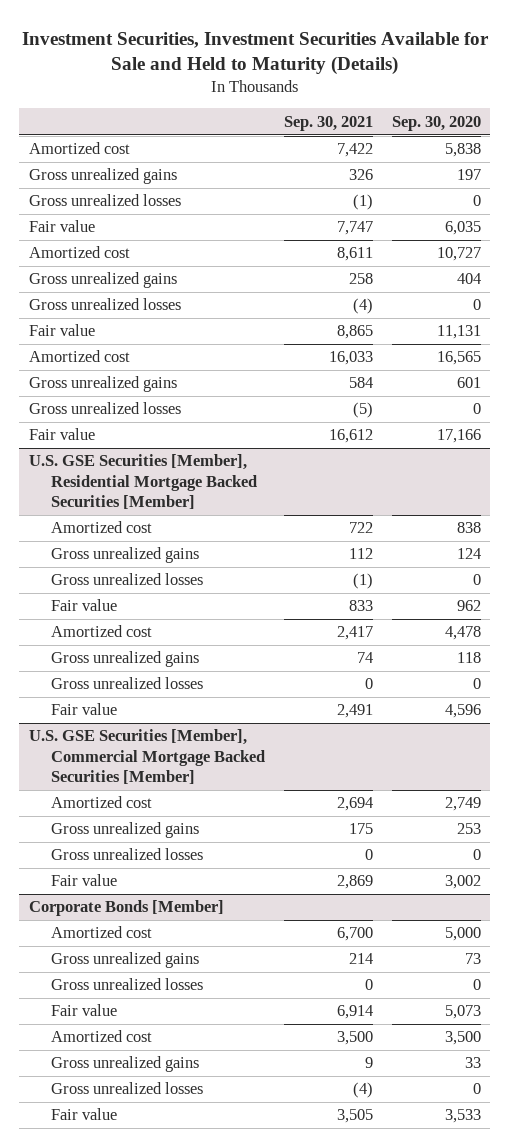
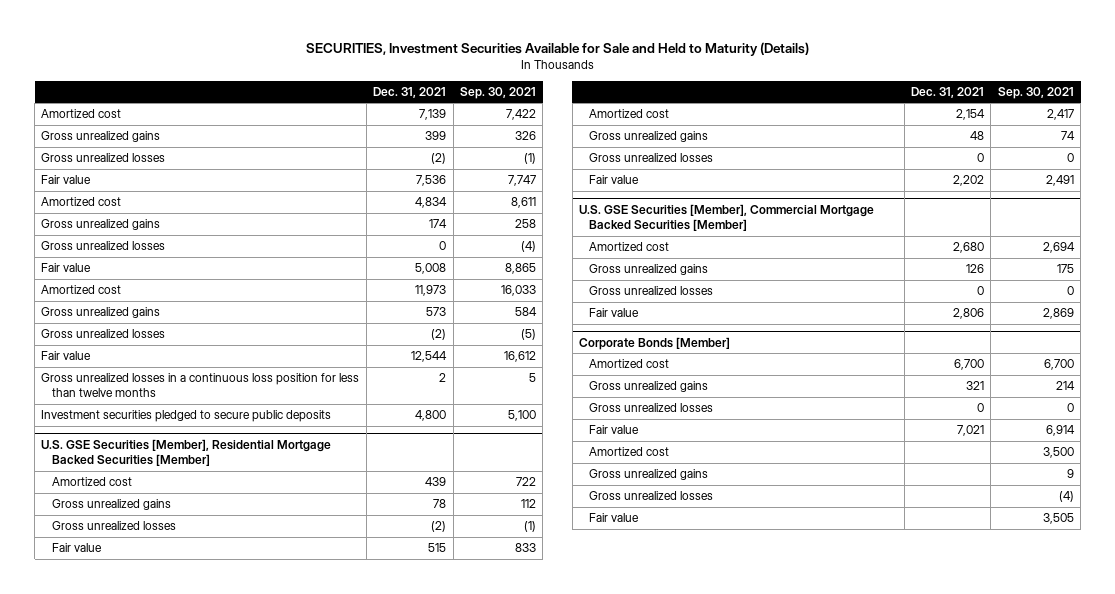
- Investment Securities, Investment Securities Available for Sale and Held to Maturity (Details)
+ SECURITIES, Investment Securities Available for Sale and Held to Maturity (Details)
- | Sep. 30, 2021 | Sep. 30, 2020
+ | Dec. 31, 2021 | Sep. 30, 2021
+ Gross unrealized losses in a continuous loss position for less than twelve months | 2 | 5
+ Investment securities pledged to secure public deposits | 4,800 | 5,100

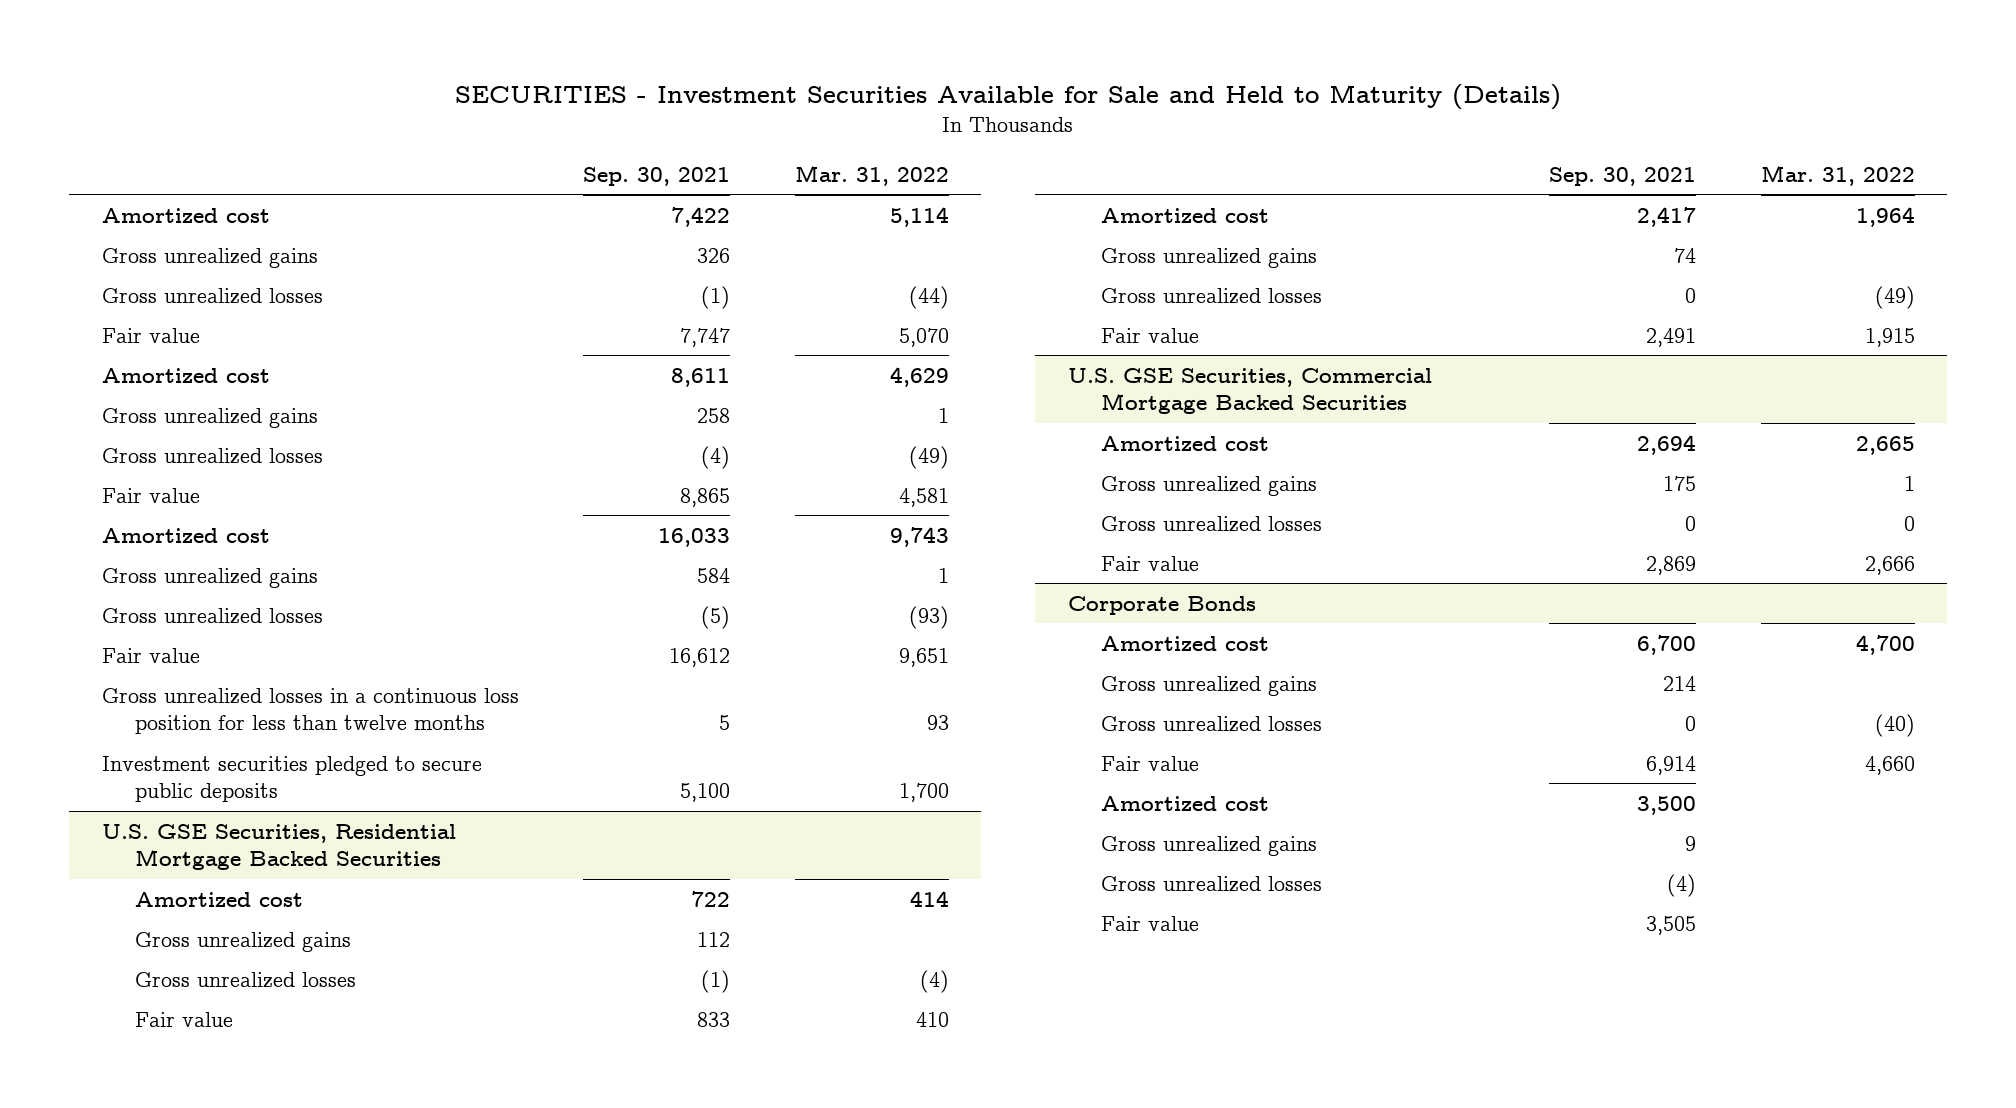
- SECURITIES, Investment Securities Available for Sale and Held to Maturity (Details)
+ SECURITIES - Investment Securities Available for Sale and Held to Maturity (Details)
- | Dec. 31, 2021 | Sep. 30, 2021
+ | Sep. 30, 2021 | Mar. 31, 2022
- U.S. GSE Securities [Member], Residential Mortgage Backed Securities [Member]
+ U.S. GSE Securities, Residential Mortgage Backed Securities
- U.S. GSE Securities [Member], Commercial Mortgage Backed Securities [Member]
+ U.S. GSE Securities, Commercial Mortgage Backed Securities
- Corporate Bonds [Member]
+ Corporate Bonds

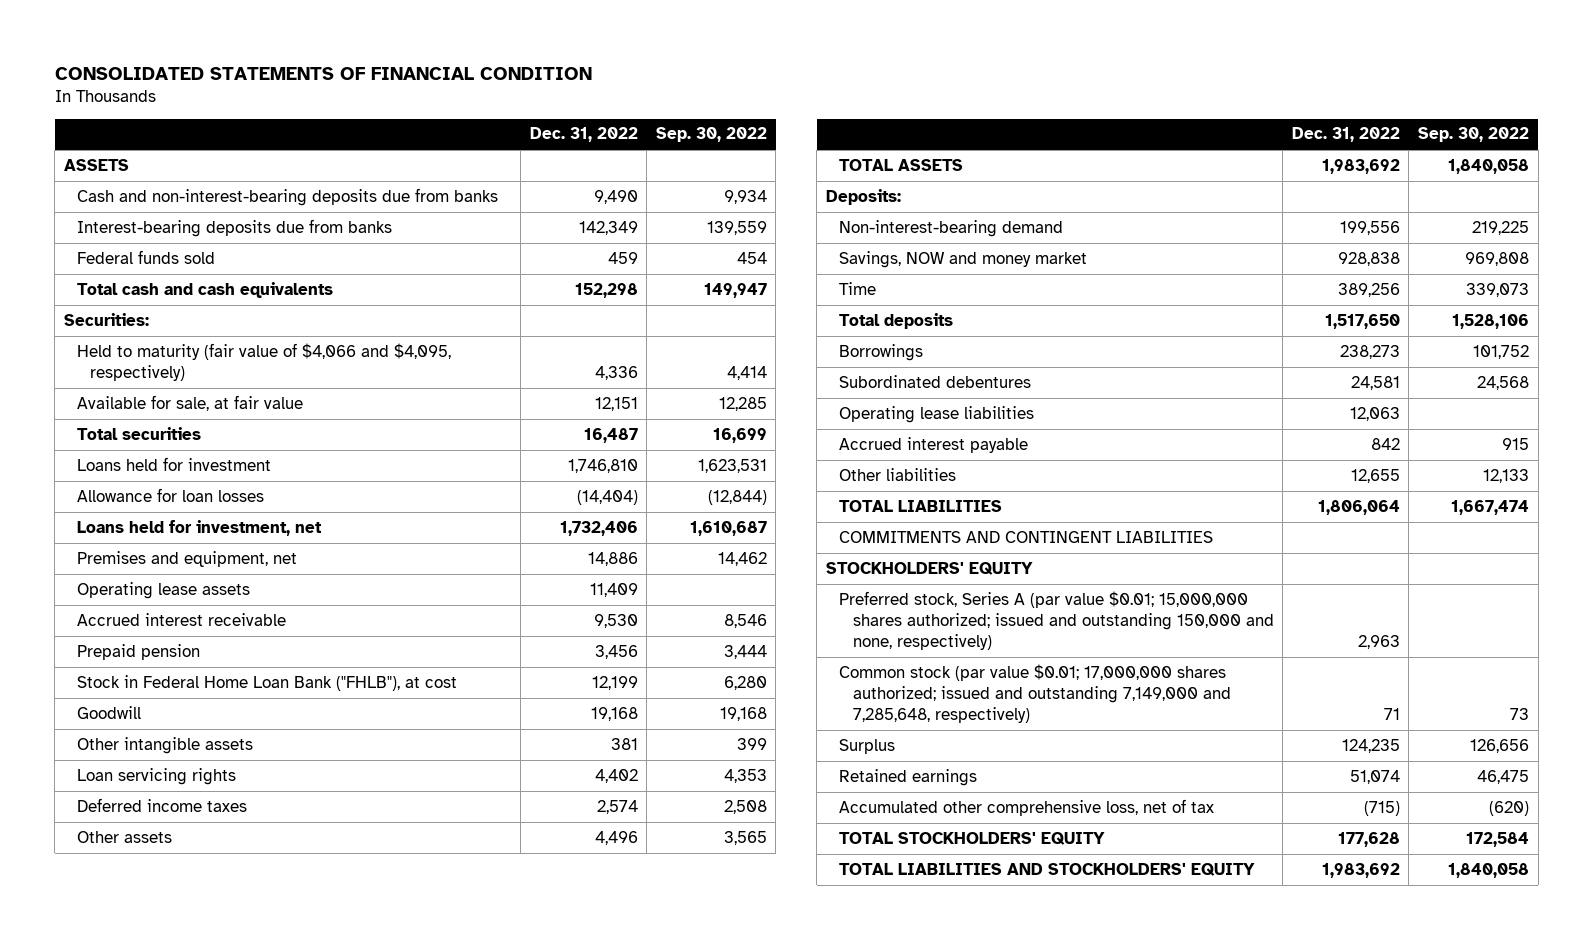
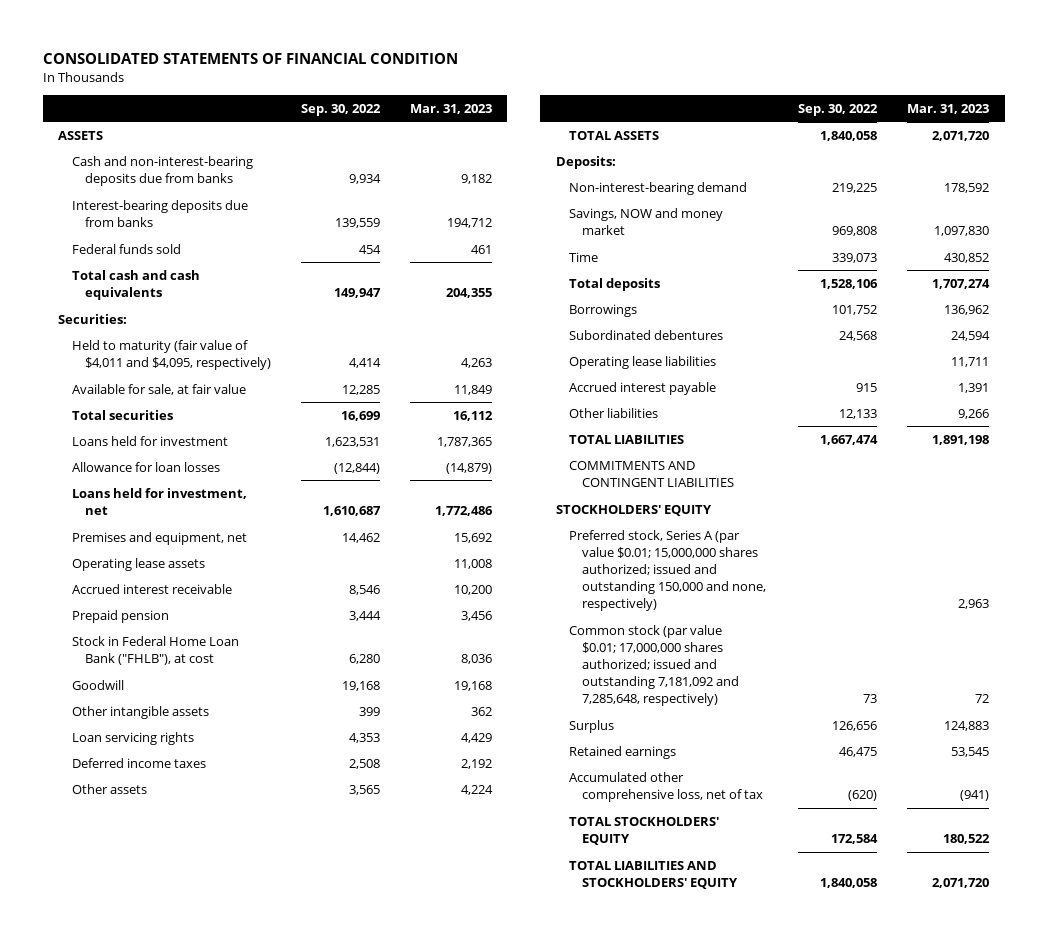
- | Dec. 31, 2022 | Sep. 30, 2022
+ | Sep. 30, 2022 | Mar. 31, 2023
- Held to maturity (fair value of $4,066 and $4,095, respectively) | 4,336 | 4,414
+ Held to maturity (fair value of $4,011 and $4,095, respectively) | 4,414 | 4,263
- Common stock (par value $0.01; 17,000,000 shares authorized; issued and outstanding 7,149,000 and 7,285,648, respectively) | 71 | 73
+ Common stock (par value $0.01; 17,000,000 shares authorized; issued and outstanding 7,181,092 and 7,285,648, respectively) | 73 | 72

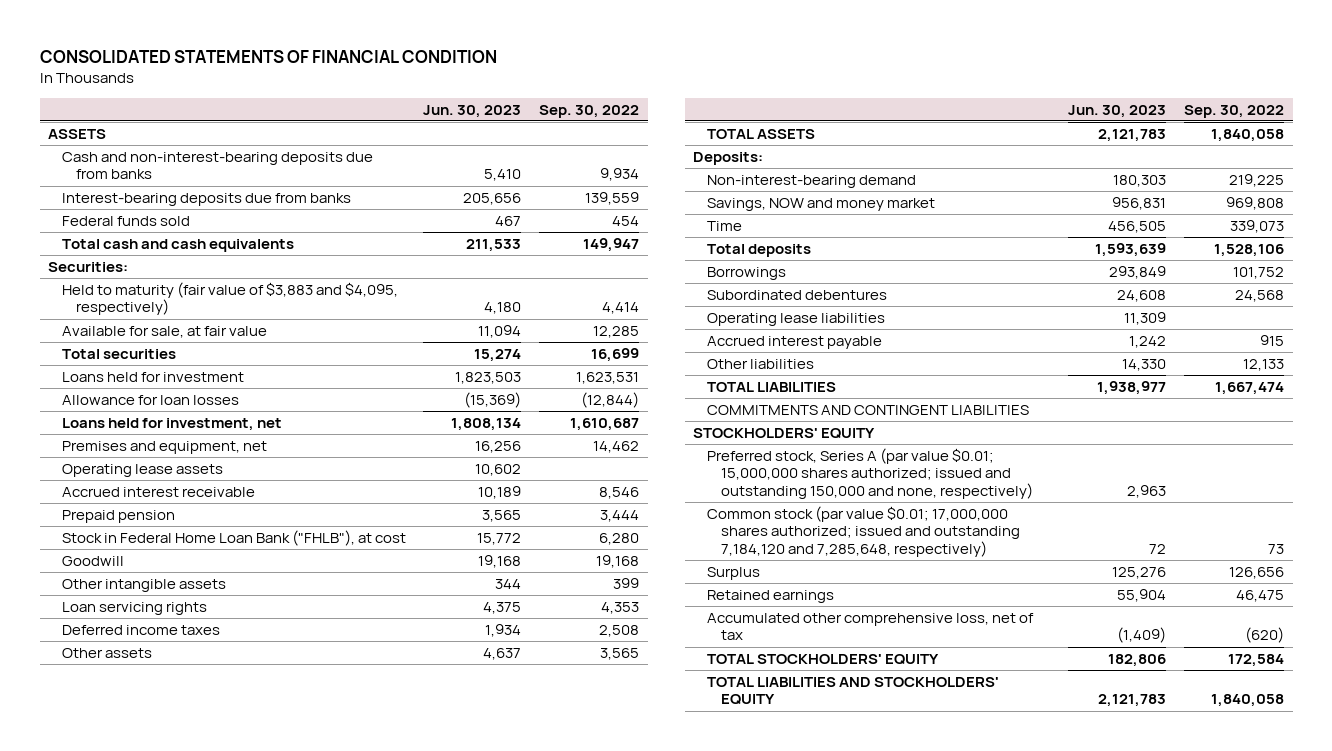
- | Sep. 30, 2022 | Mar. 31, 2023
+ | Jun. 30, 2023 | Sep. 30, 2022
- Held to maturity (fair value of $4,011 and $4,095, respectively) | 4,414 | 4,263
+ Held to maturity (fair value of $3,883 and $4,095, respectively) | 4,180 | 4,414
- Common stock (par value $0.01; 17,000,000 shares authorized; issued and outstanding 7,181,092 and 7,285,648, respectively) | 73 | 72
+ Common stock (par value $0.01; 17,000,000 shares authorized; issued and outstanding 7,184,120 and 7,285,648, respectively) | 72 | 73

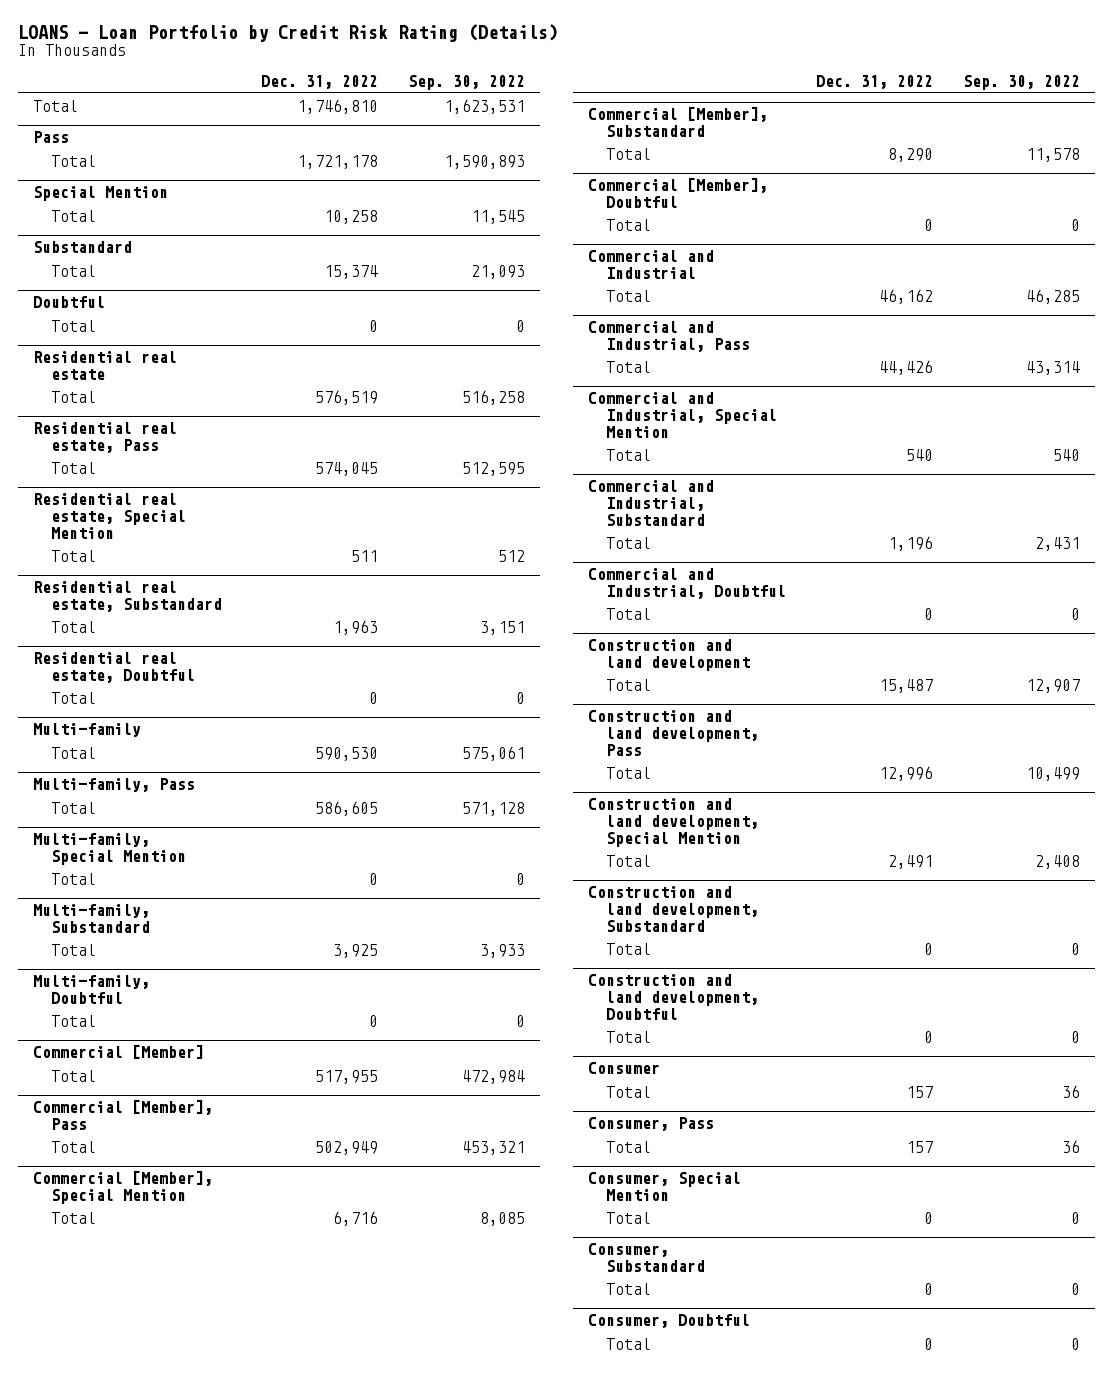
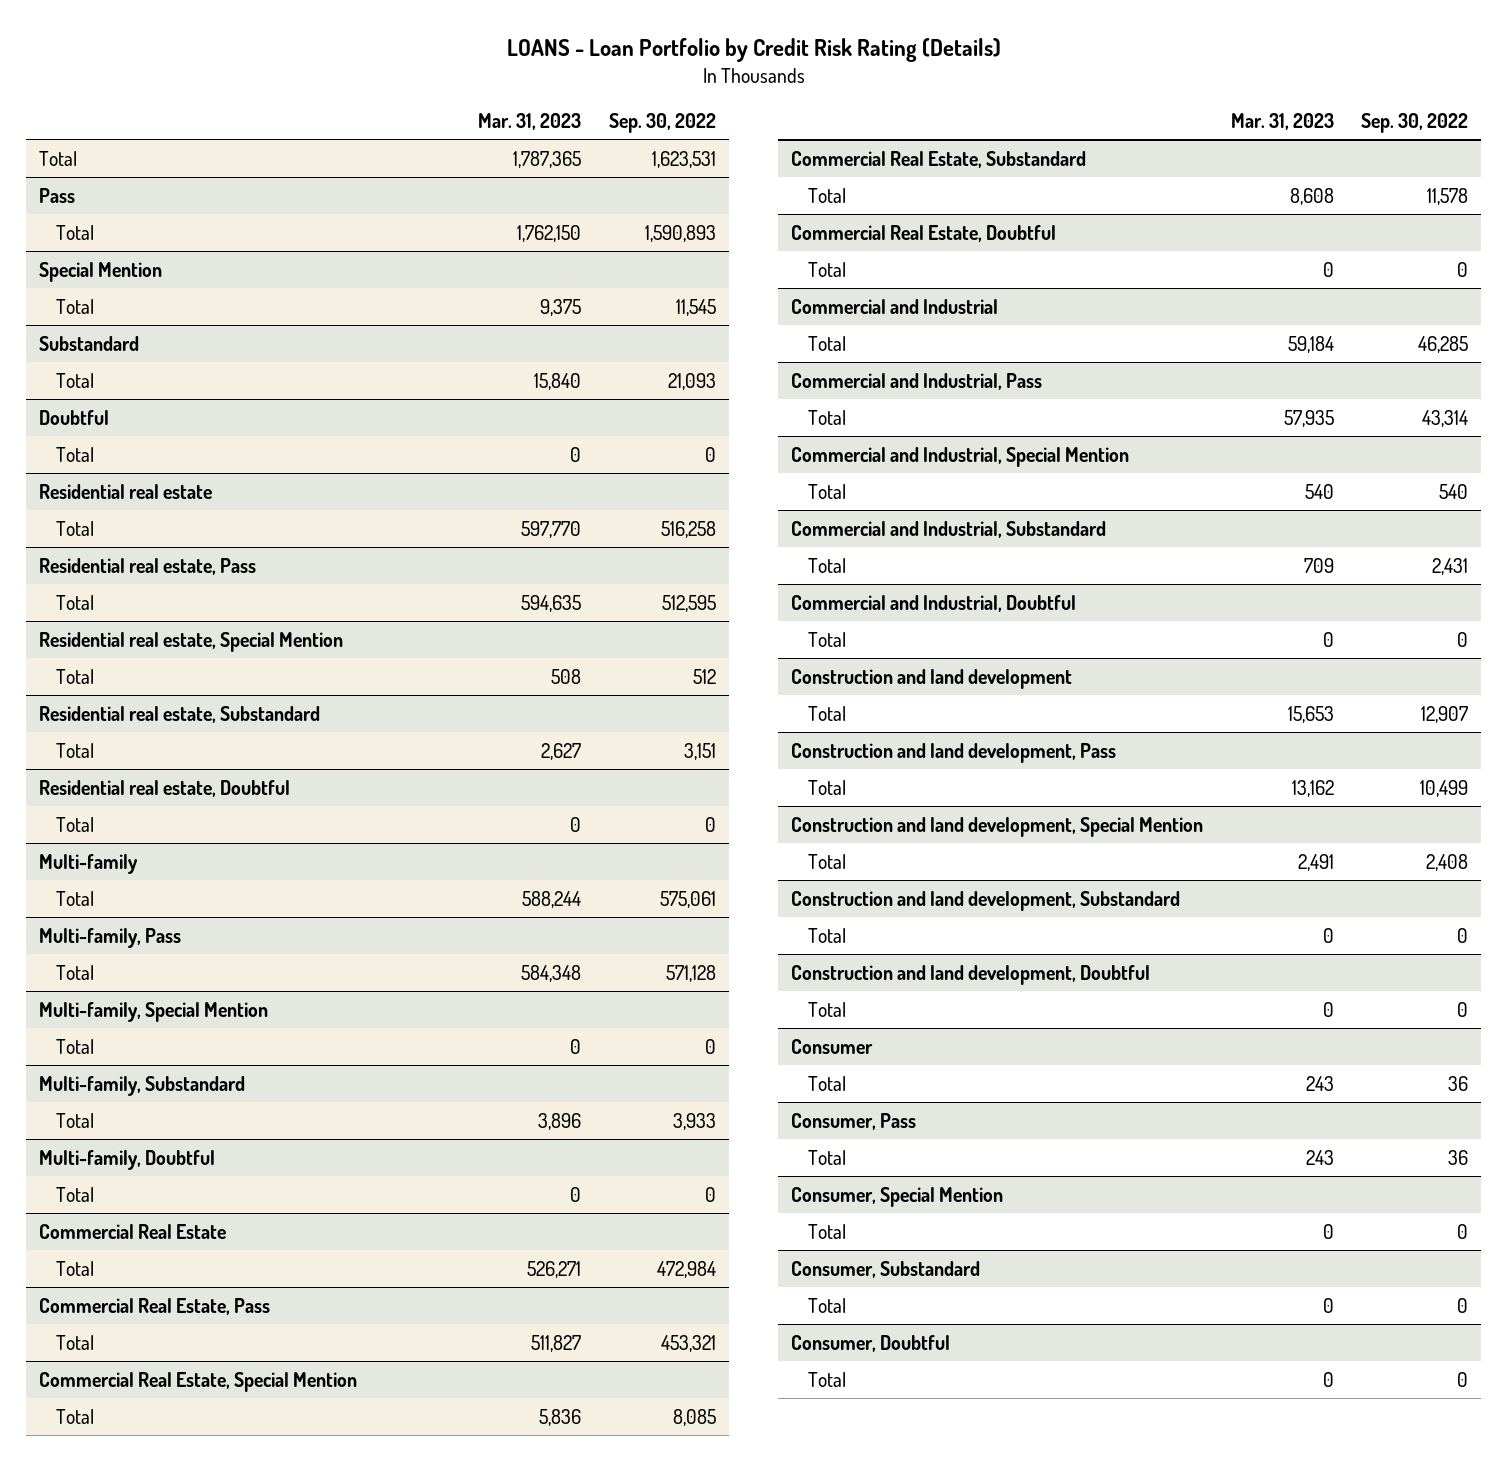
- | Dec. 31, 2022 | Sep. 30, 2022
+ | Mar. 31, 2023 | Sep. 30, 2022
- Commercial [Member]
+ Commercial Real Estate
- Commercial [Member], Pass
+ Commercial Real Estate, Pass
- Commercial [Member], Special Mention
+ Commercial Real Estate, Special Mention
- Commercial [Member], Substandard
+ Commercial Real Estate, Substandard
- Commercial [Member], Doubtful
+ Commercial Real Estate, Doubtful

